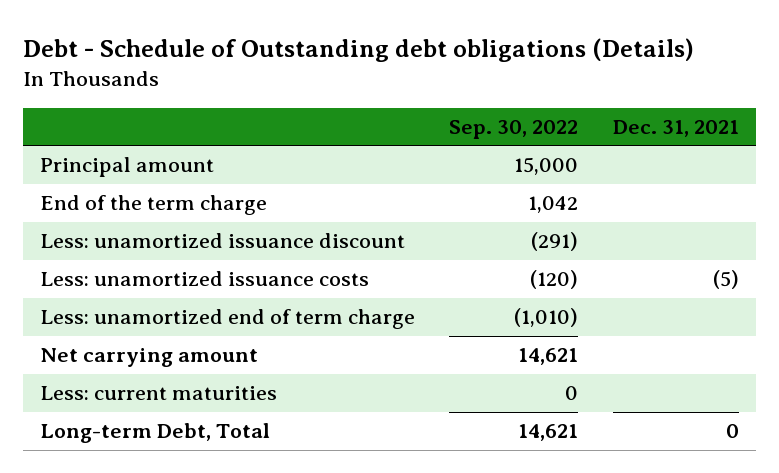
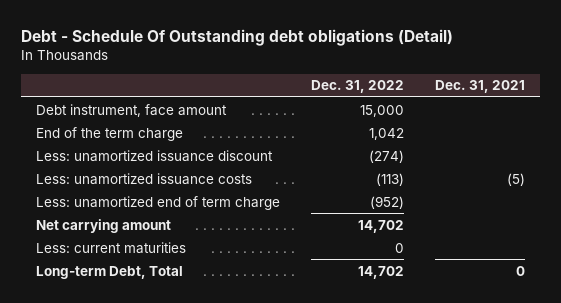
- Debt - Schedule of Outstanding debt obligations (Details)
+ Debt - Schedule Of Outstanding debt obligations (Detail)
- | Sep. 30, 2022 | Dec. 31, 2021
+ | Dec. 31, 2022 | Dec. 31, 2021
- Principal amount | 15,000 |
+ Debt instrument, face amount | 15,000 |

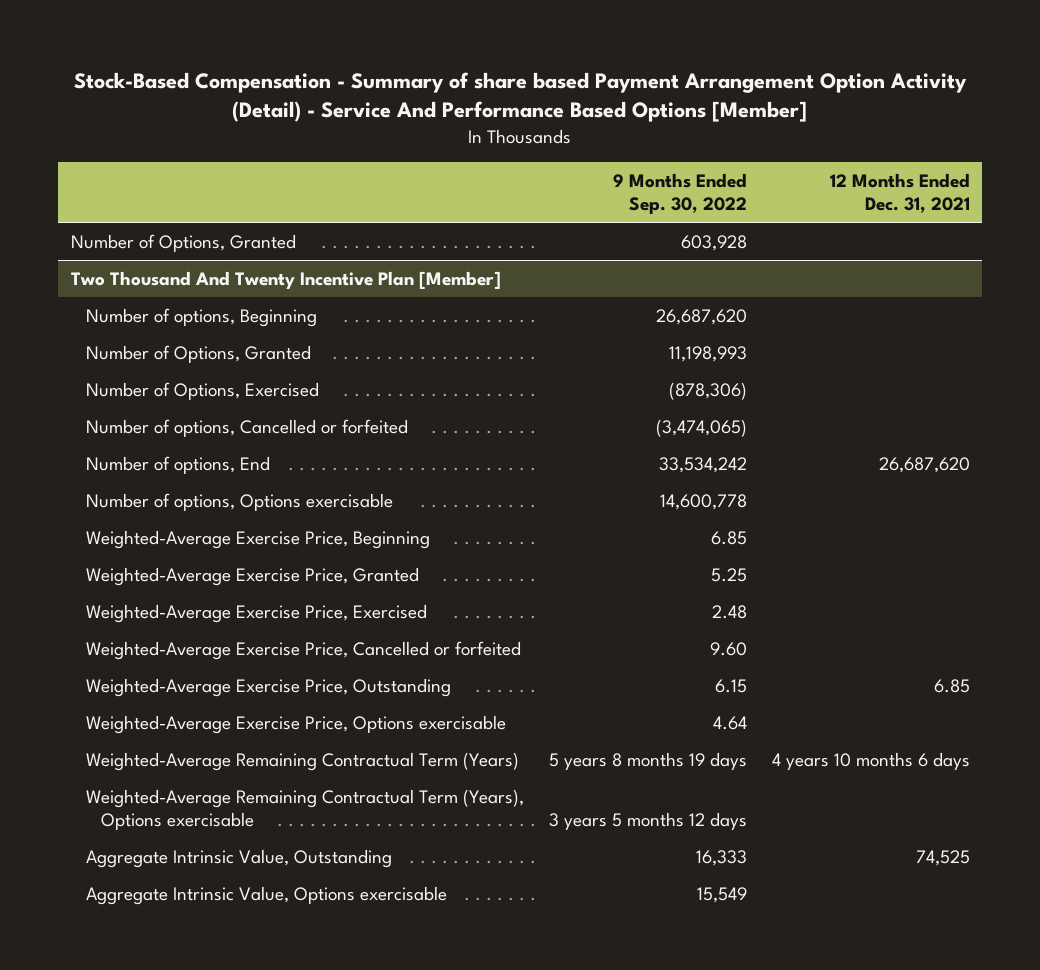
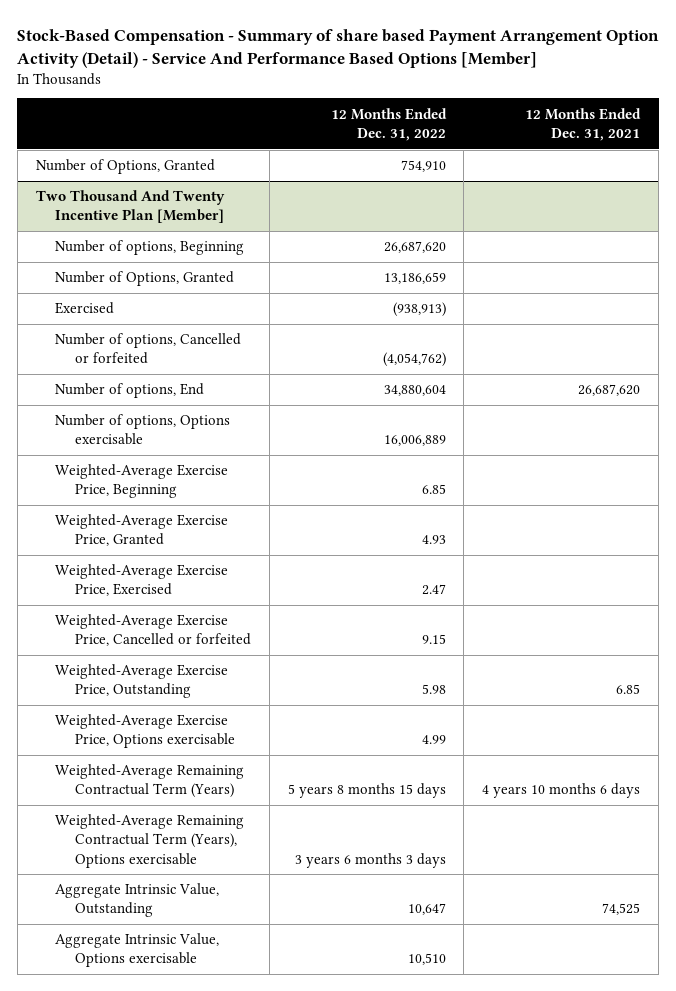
- | 9 Months Ended Sep. 30, 2022 | 12 Months Ended Dec. 31, 2021
+ | 12 Months Ended Dec. 31, 2022 | 12 Months Ended Dec. 31, 2021
@ Two Thousand And Twenty Incentive Plan [Member]
- Number of Options, Exercised | (878,306) |
+ Exercised | (938,913) |

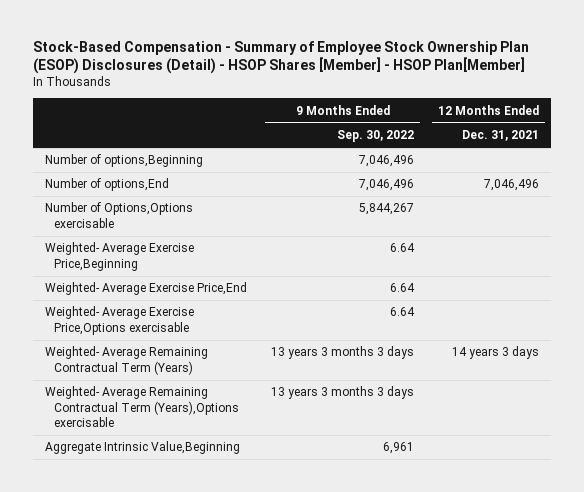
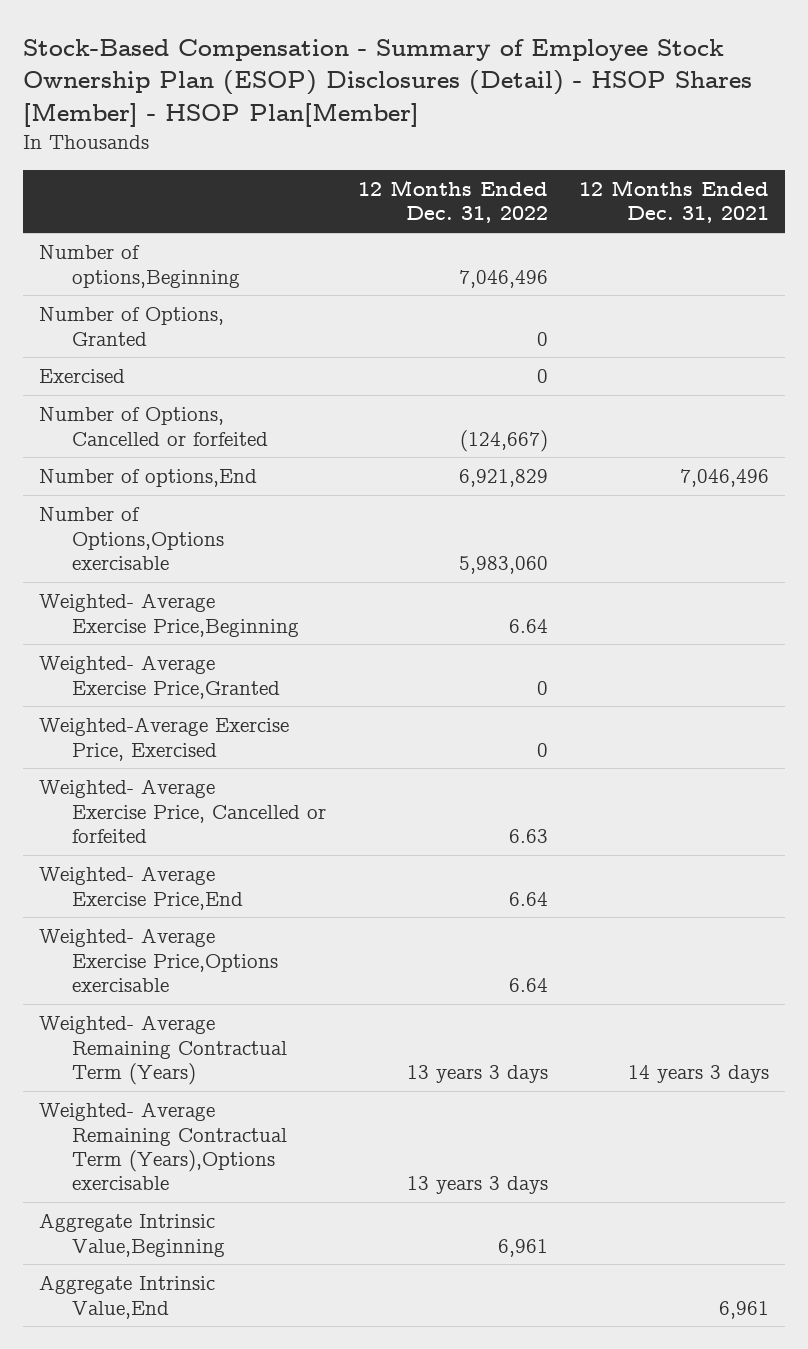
- | 9 Months Ended Sep. 30, 2022 | 12 Months Ended Dec. 31, 2021
+ | 12 Months Ended Dec. 31, 2022 | 12 Months Ended Dec. 31, 2021
+ Number of Options, Granted | 0 |
+ Exercised | 0 |
+ Number of Options, Cancelled or forfeited | (124,667) |
+ Weighted- Average Exercise Price,Granted | 0 |
+ Weighted-Average Exercise Price, Exercised | 0 |
+ Weighted- Average Exercise Price, Cancelled or forfeited | 6.63 |
+ Aggregate Intrinsic Value,End | | 6,961

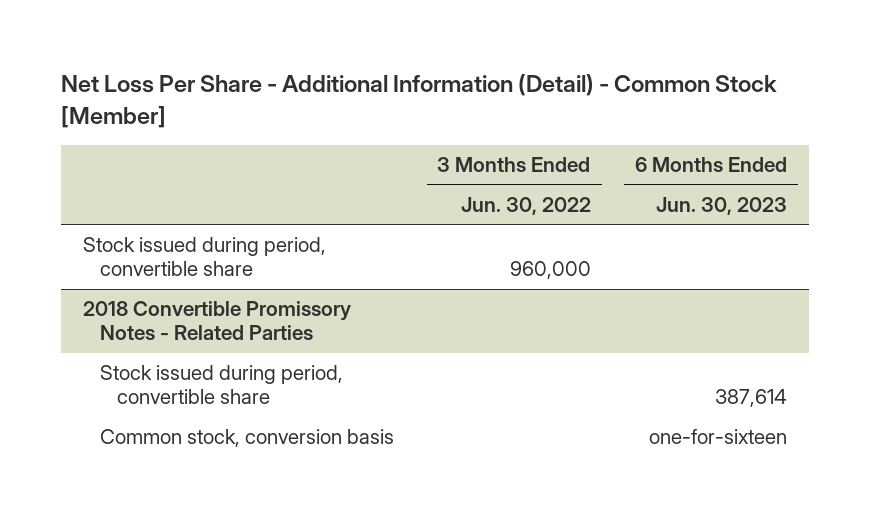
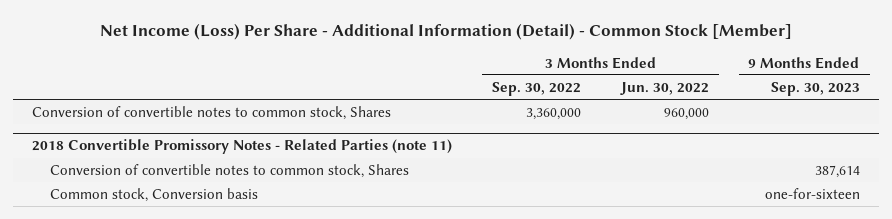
- Net Loss Per Share - Additional Information (Detail) - Common Stock [Member]
+ Net Income (Loss) Per Share - Additional Information (Detail) - Common Stock [Member]
- | 3 Months Ended Jun. 30, 2022 | 6 Months Ended Jun. 30, 2023
+ | 3 Months Ended Sep. 30, 2022 | 3 Months Ended Jun. 30, 2022 | 9 Months Ended Sep. 30, 2023
- Stock issued during period, convertible share | 960,000 |
- 2018 Convertible Promissory Notes - Related Parties
- Stock issued during period, convertible share | | 387,614
- Common stock, conversion basis | | one-for-sixteen
+ Conversion of convertible notes to common stock, Shares | 3,360,000 | 960,000 |
+ 2018 Convertible Promissory Notes - Related Parties (note 11)
+ Conversion of convertible notes to common stock, Shares | | | 387,614
+ Common stock, Conversion basis | | | one-for-sixteen

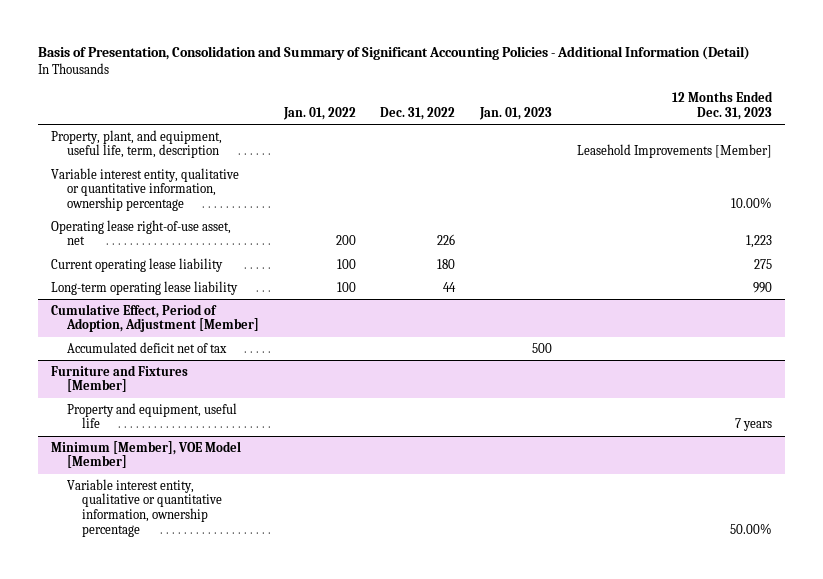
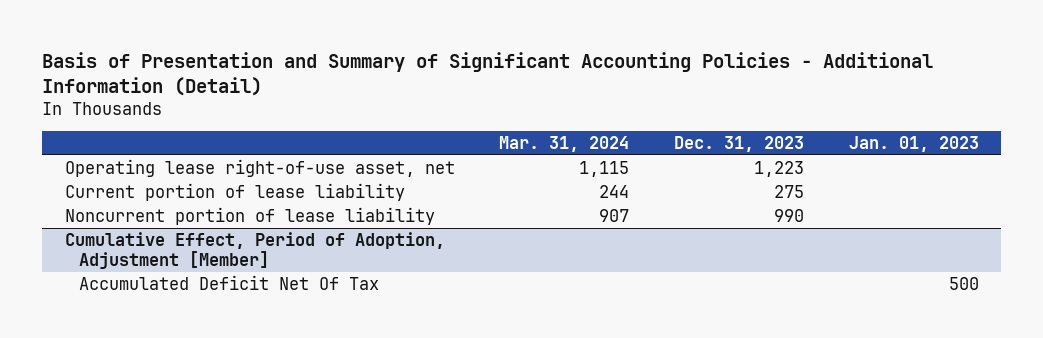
- Basis of Presentation, Consolidation and Summary of Significant Accounting Policies - Additional Information (Detail)
+ Basis of Presentation and Summary of Significant Accounting Policies - Additional Information (Detail)
- | Jan. 01, 2022 | Dec. 31, 2022 | Jan. 01, 2023 | 12 Months Ended Dec. 31, 2023
+ | Mar. 31, 2024 | Dec. 31, 2023 | Jan. 01, 2023
- Property, plant, and equipment, useful life, term, description | | | | Leasehold Improvements [Member]
- Variable interest entity, qualitative or quantitative information, ownership percentage | | | | 10.00%
- Current operating lease liability | 100 | 180 | | 275
- Long-term operating lease liability | 100 | 44 | | 990
+ Current portion of lease liability | 244 | 275 |
+ Noncurrent portion of lease liability | 907 | 990 |
@ Cumulative Effect, Period of Adoption, Adjustment [Member]
- Accumulated deficit net of tax | | | 500 |
- Furniture and Fixtures [Member]
- Property and equipment, useful life | | | | 7 years
- Minimum [Member], VOE Model [Member]
- Variable interest entity, qualitative or quantitative information, ownership percentage | | | | 50.00%
@ Cumulative Effect, Period of Adoption, Adjustment [Member]
+ Accumulated Deficit Net Of Tax | | | 500

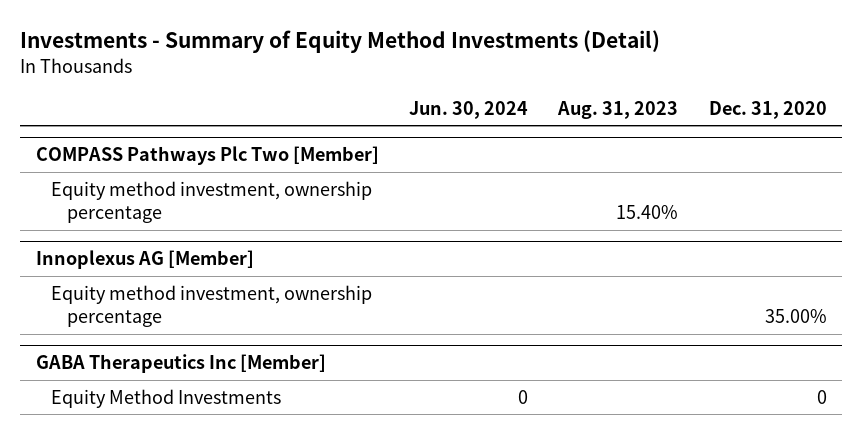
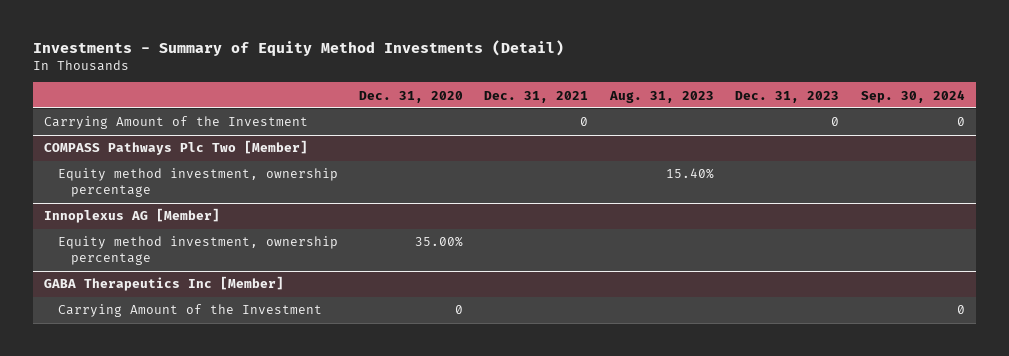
- | Jun. 30, 2024 | Aug. 31, 2023 | Dec. 31, 2020
+ | Dec. 31, 2020 | Dec. 31, 2021 | Aug. 31, 2023 | Dec. 31, 2023 | Sep. 30, 2024
+ Carrying Amount of the Investment | | 0 | | 0 | 0
@ GABA Therapeutics Inc [Member]
- Equity Method Investments | 0 | | 0
+ Carrying Amount of the Investment | 0 | | | | 0

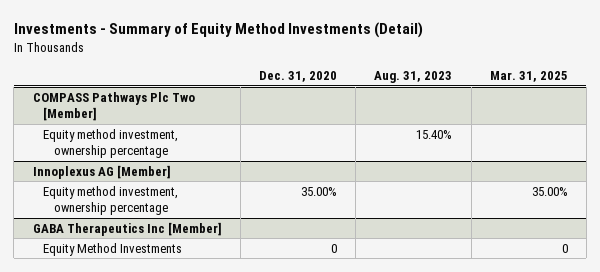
- | Dec. 31, 2020 | Dec. 31, 2021 | Aug. 31, 2023 | Dec. 31, 2023 | Sep. 30, 2024
+ | Dec. 31, 2020 | Aug. 31, 2023 | Mar. 31, 2025
- Carrying Amount of the Investment | | 0 | | 0 | 0
@ GABA Therapeutics Inc [Member]
- Carrying Amount of the Investment | 0 | | | | 0
+ Equity Method Investments | 0 | | 0

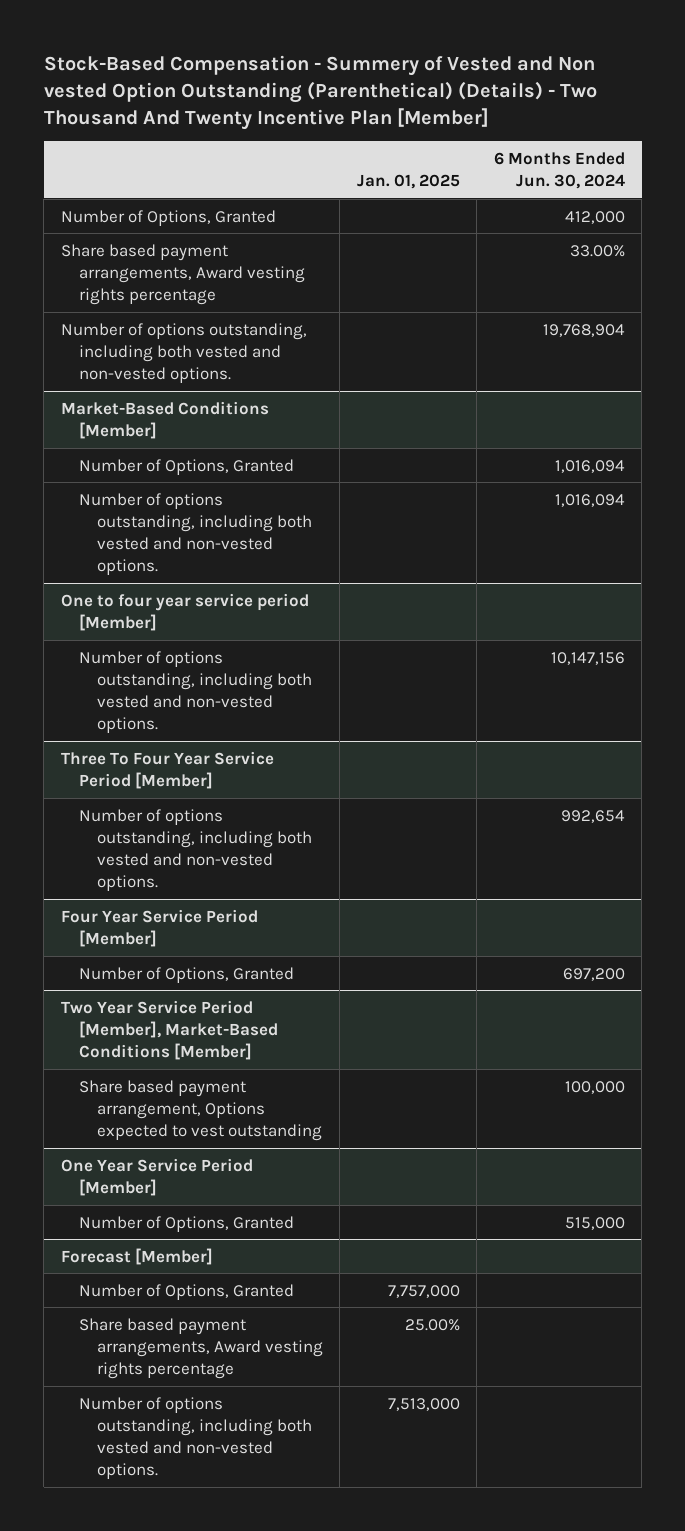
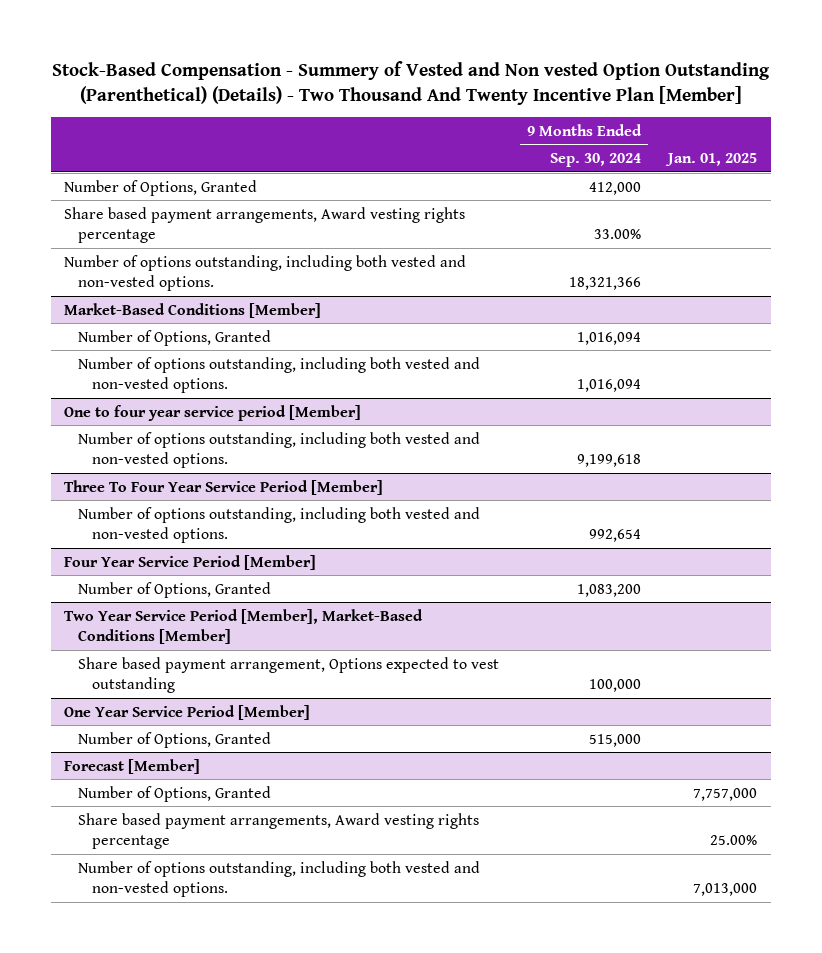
- | Jan. 01, 2025 | 6 Months Ended Jun. 30, 2024
+ | 9 Months Ended Sep. 30, 2024 | Jan. 01, 2025
@ Forecast [Member]
- Number of options outstanding, including both vested and non-vested options. | 7,513,000 |
+ Number of options outstanding, including both vested and non-vested options. | | 7,013,000

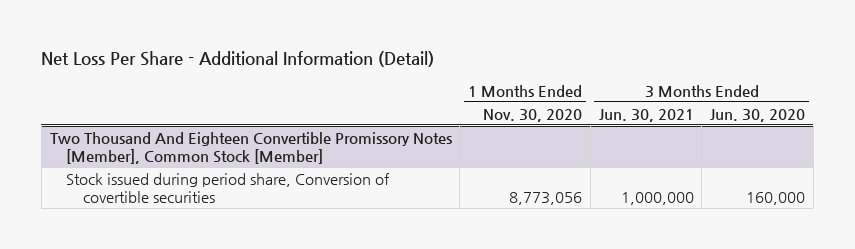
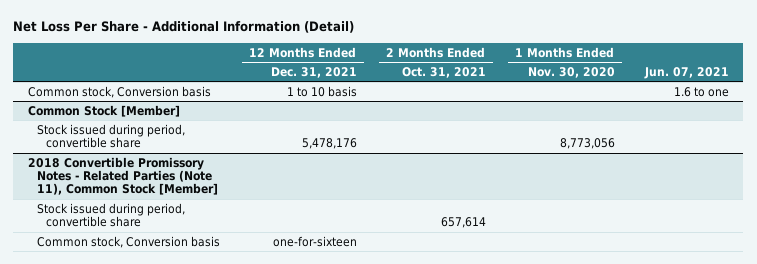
- | 1 Months Ended Nov. 30, 2020 | 3 Months Ended Jun. 30, 2021 | 3 Months Ended Jun. 30, 2020
+ | 12 Months Ended Dec. 31, 2021 | 2 Months Ended Oct. 31, 2021 | 1 Months Ended Nov. 30, 2020 | Jun. 07, 2021
- Two Thousand And Eighteen Convertible Promissory Notes [Member], Common Stock [Member]
- Stock issued during period share, Conversion of covertible securities | 8,773,056 | 1,000,000 | 160,000
+ Common stock, Conversion basis | 1 to 10 basis | | | 1.6 to one
+ Common Stock [Member]
+ Stock issued during period, convertible share | 5,478,176 | | 8,773,056 |
+ 2018 Convertible Promissory Notes - Related Parties (Note 11), Common Stock [Member]
+ Stock issued during period, convertible share | | 657,614 | |
+ Common stock, Conversion basis | one-for-sixteen | | |

